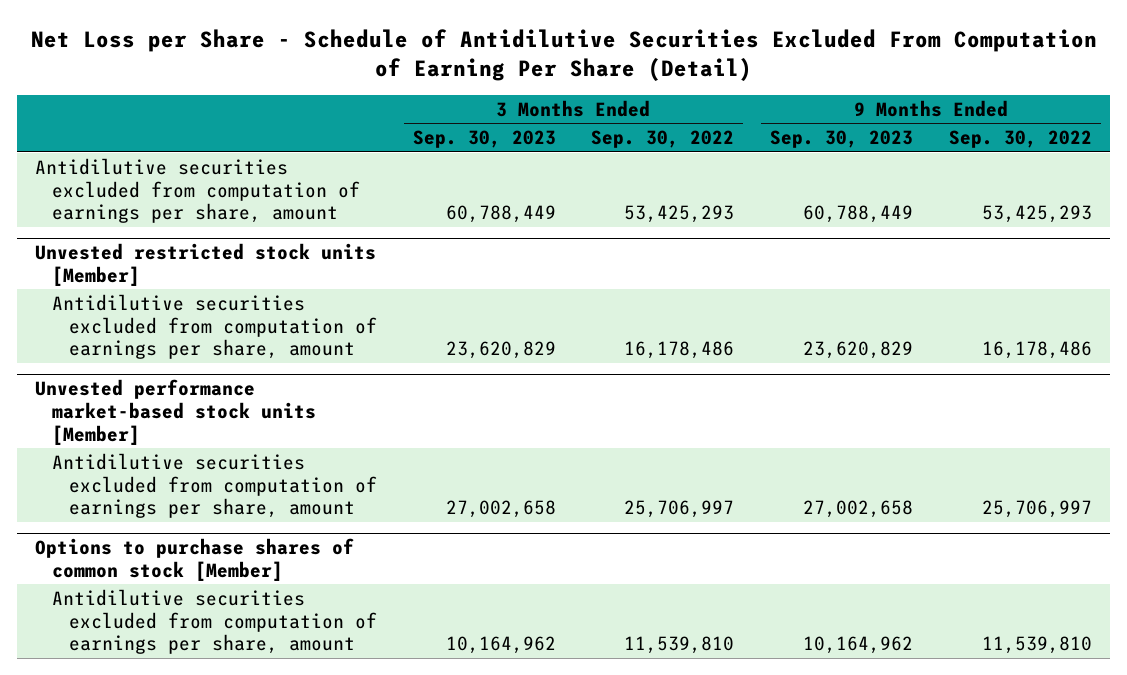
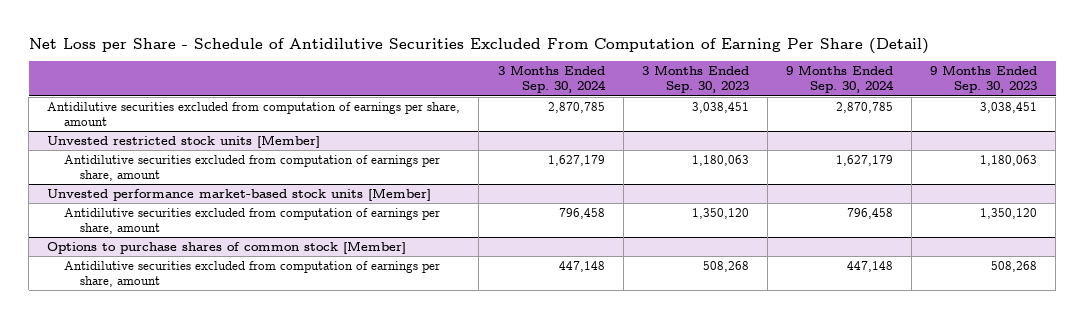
- | 3 Months Ended Sep. 30, 2023 | 3 Months Ended Sep. 30, 2022 | 9 Months Ended Sep. 30, 2023 | 9 Months Ended Sep. 30, 2022
+ | 3 Months Ended Sep. 30, 2024 | 3 Months Ended Sep. 30, 2023 | 9 Months Ended Sep. 30, 2024 | 9 Months Ended Sep. 30, 2023
- Antidilutive securities excluded from computation of earnings per share, amount | 60,788,449 | 53,425,293 | 60,788,449 | 53,425,293
+ Antidilutive securities excluded from computation of earnings per share, amount | 2,870,785 | 3,038,451 | 2,870,785 | 3,038,451
@ Unvested restricted stock units [Member]
- Antidilutive securities excluded from computation of earnings per share, amount | 23,620,829 | 16,178,486 | 23,620,829 | 16,178,486
+ Antidilutive securities excluded from computation of earnings per share, amount | 1,627,179 | 1,180,063 | 1,627,179 | 1,180,063
@ Unvested performance market-based stock units [Member]
- Antidilutive securities excluded from computation of earnings per share, amount | 27,002,658 | 25,706,997 | 27,002,658 | 25,706,997
+ Antidilutive securities excluded from computation of earnings per share, amount | 796,458 | 1,350,120 | 796,458 | 1,350,120
@ Options to purchase shares of common stock [Member]
- Antidilutive securities excluded from computation of earnings per share, amount | 10,164,962 | 11,539,810 | 10,164,962 | 11,539,810
+ Antidilutive securities excluded from computation of earnings per share, amount | 447,148 | 508,268 | 447,148 | 508,268

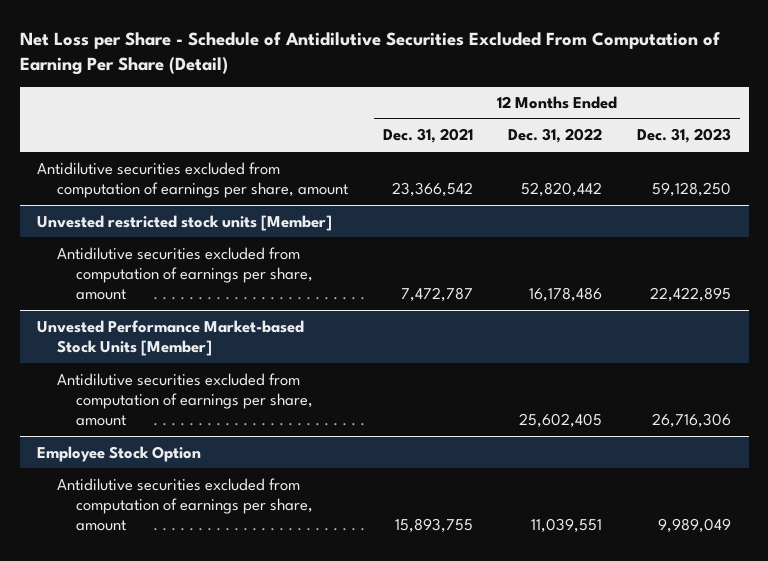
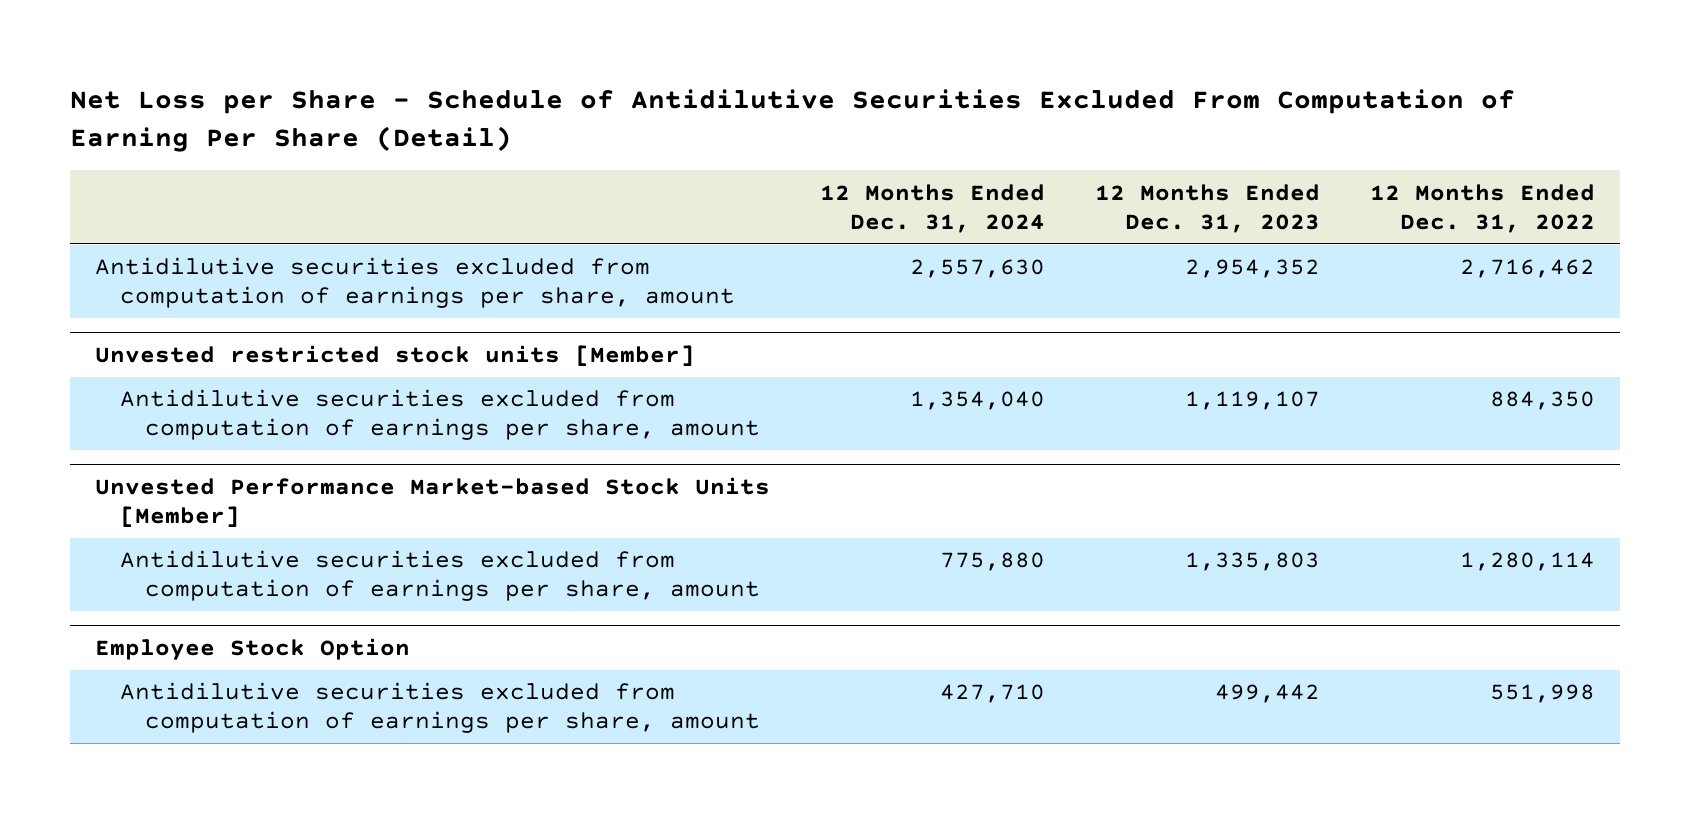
- | 12 Months Ended Dec. 31, 2021 | 12 Months Ended Dec. 31, 2022 | 12 Months Ended Dec. 31, 2023
+ | 12 Months Ended Dec. 31, 2024 | 12 Months Ended Dec. 31, 2023 | 12 Months Ended Dec. 31, 2022
- Antidilutive securities excluded from computation of earnings per share, amount | 23,366,542 | 52,820,442 | 59,128,250
+ Antidilutive securities excluded from computation of earnings per share, amount | 2,557,630 | 2,954,352 | 2,716,462
@ Unvested restricted stock units [Member]
- Antidilutive securities excluded from computation of earnings per share, amount | 7,472,787 | 16,178,486 | 22,422,895
+ Antidilutive securities excluded from computation of earnings per share, amount | 1,354,040 | 1,119,107 | 884,350
@ Unvested Performance Market-based Stock Units [Member]
- Antidilutive securities excluded from computation of earnings per share, amount | | 25,602,405 | 26,716,306
+ Antidilutive securities excluded from computation of earnings per share, amount | 775,880 | 1,335,803 | 1,280,114
@ Employee Stock Option
- Antidilutive securities excluded from computation of earnings per share, amount | 15,893,755 | 11,039,551 | 9,989,049
+ Antidilutive securities excluded from computation of earnings per share, amount | 427,710 | 499,442 | 551,998

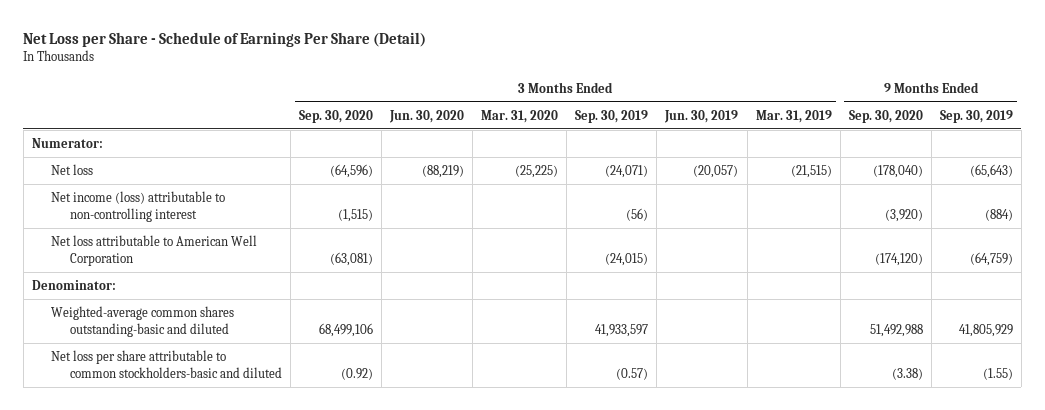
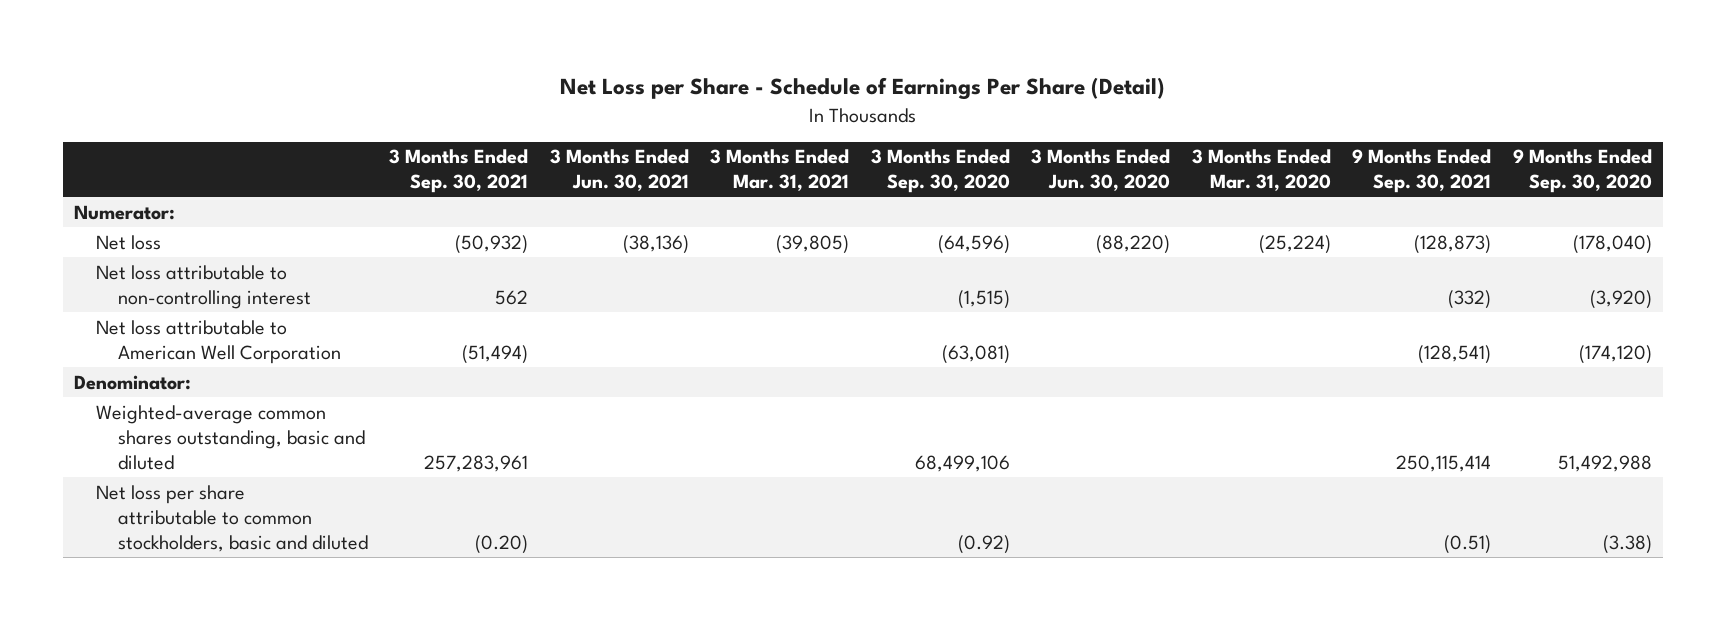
- | 3 Months Ended Sep. 30, 2020 | 3 Months Ended Jun. 30, 2020 | 3 Months Ended Mar. 31, 2020 | 3 Months Ended Sep. 30, 2019 | 3 Months Ended Jun. 30, 2019 | 3 Months Ended Mar. 31, 2019 | 9 Months Ended Sep. 30, 2020 | 9 Months Ended Sep. 30, 2019
+ | 3 Months Ended Sep. 30, 2021 | 3 Months Ended Jun. 30, 2021 | 3 Months Ended Mar. 31, 2021 | 3 Months Ended Sep. 30, 2020 | 3 Months Ended Jun. 30, 2020 | 3 Months Ended Mar. 31, 2020 | 9 Months Ended Sep. 30, 2021 | 9 Months Ended Sep. 30, 2020
- Net loss | (64,596) | (88,219) | (25,225) | (24,071) | (20,057) | (21,515) | (178,040) | (65,643)
- Net income (loss) attributable to non-controlling interest | (1,515) | | | (56) | | | (3,920) | (884)
+ Net loss | (50,932) | (38,136) | (39,805) | (64,596) | (88,220) | (25,224) | (128,873) | (178,040)
+ Net loss attributable to non-controlling interest | 562 | | | (1,515) | | | (332) | (3,920)
- Weighted-average common shares outstanding-basic and diluted | 68,499,106 | | | 41,933,597 | | | 51,492,988 | 41,805,929
- Net loss per share attributable to common stockholders-basic and diluted | (0.92) | | | (0.57) | | | (3.38) | (1.55)
+ Weighted-average common shares outstanding, basic and diluted | 257,283,961 | | | 68,499,106 | | | 250,115,414 | 51,492,988
+ Net loss per share attributable to common stockholders, basic and diluted | (0.20) | | | (0.92) | | | (0.51) | (3.38)

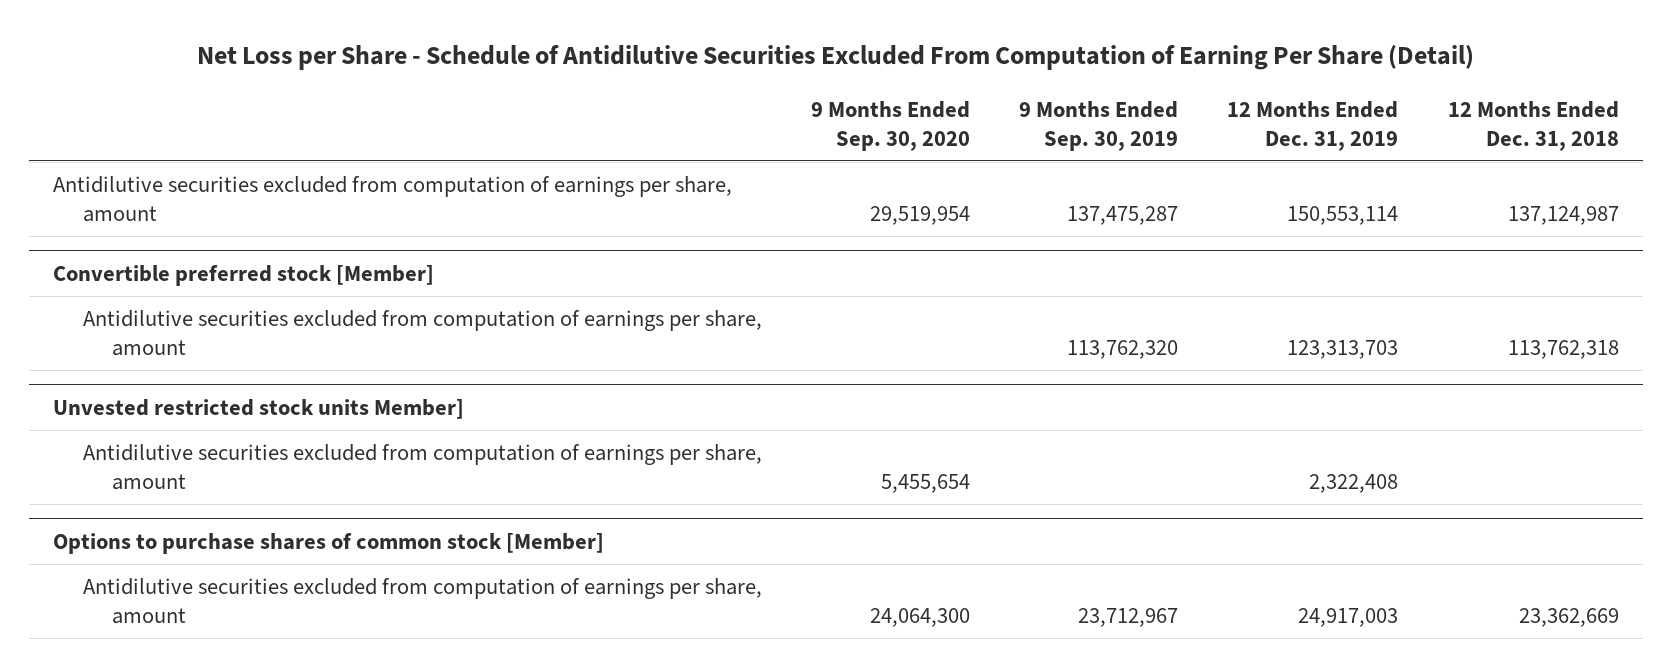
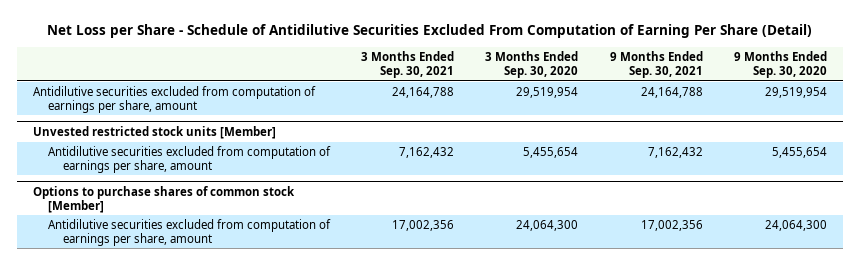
- | 9 Months Ended Sep. 30, 2020 | 9 Months Ended Sep. 30, 2019 | 12 Months Ended Dec. 31, 2019 | 12 Months Ended Dec. 31, 2018
+ | 3 Months Ended Sep. 30, 2021 | 3 Months Ended Sep. 30, 2020 | 9 Months Ended Sep. 30, 2021 | 9 Months Ended Sep. 30, 2020
- Convertible preferred stock [Member]
- Antidilutive securities excluded from computation of earnings per share, amount | | 113,762,320 | 123,313,703 | 113,762,318
- Unvested restricted stock units Member]
+ Unvested restricted stock units [Member]

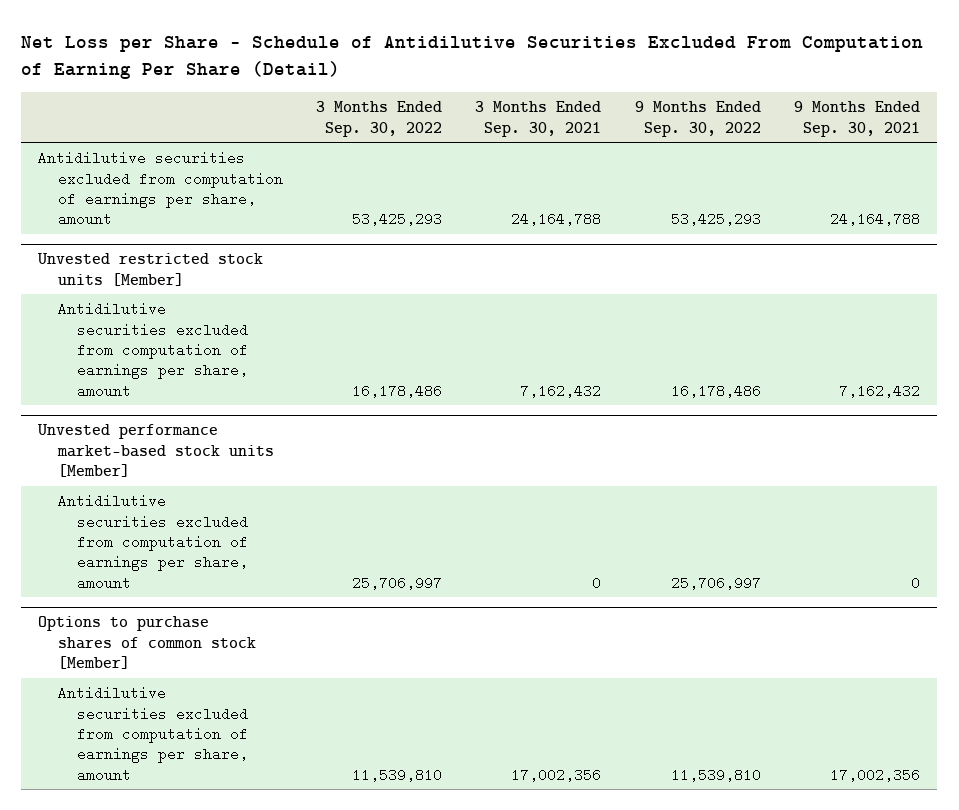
- | 3 Months Ended Sep. 30, 2021 | 3 Months Ended Sep. 30, 2020 | 9 Months Ended Sep. 30, 2021 | 9 Months Ended Sep. 30, 2020
+ | 3 Months Ended Sep. 30, 2022 | 3 Months Ended Sep. 30, 2021 | 9 Months Ended Sep. 30, 2022 | 9 Months Ended Sep. 30, 2021
+ Unvested performance market-based stock units [Member]
+ Antidilutive securities excluded from computation of earnings per share, amount | 25,706,997 | 0 | 25,706,997 | 0

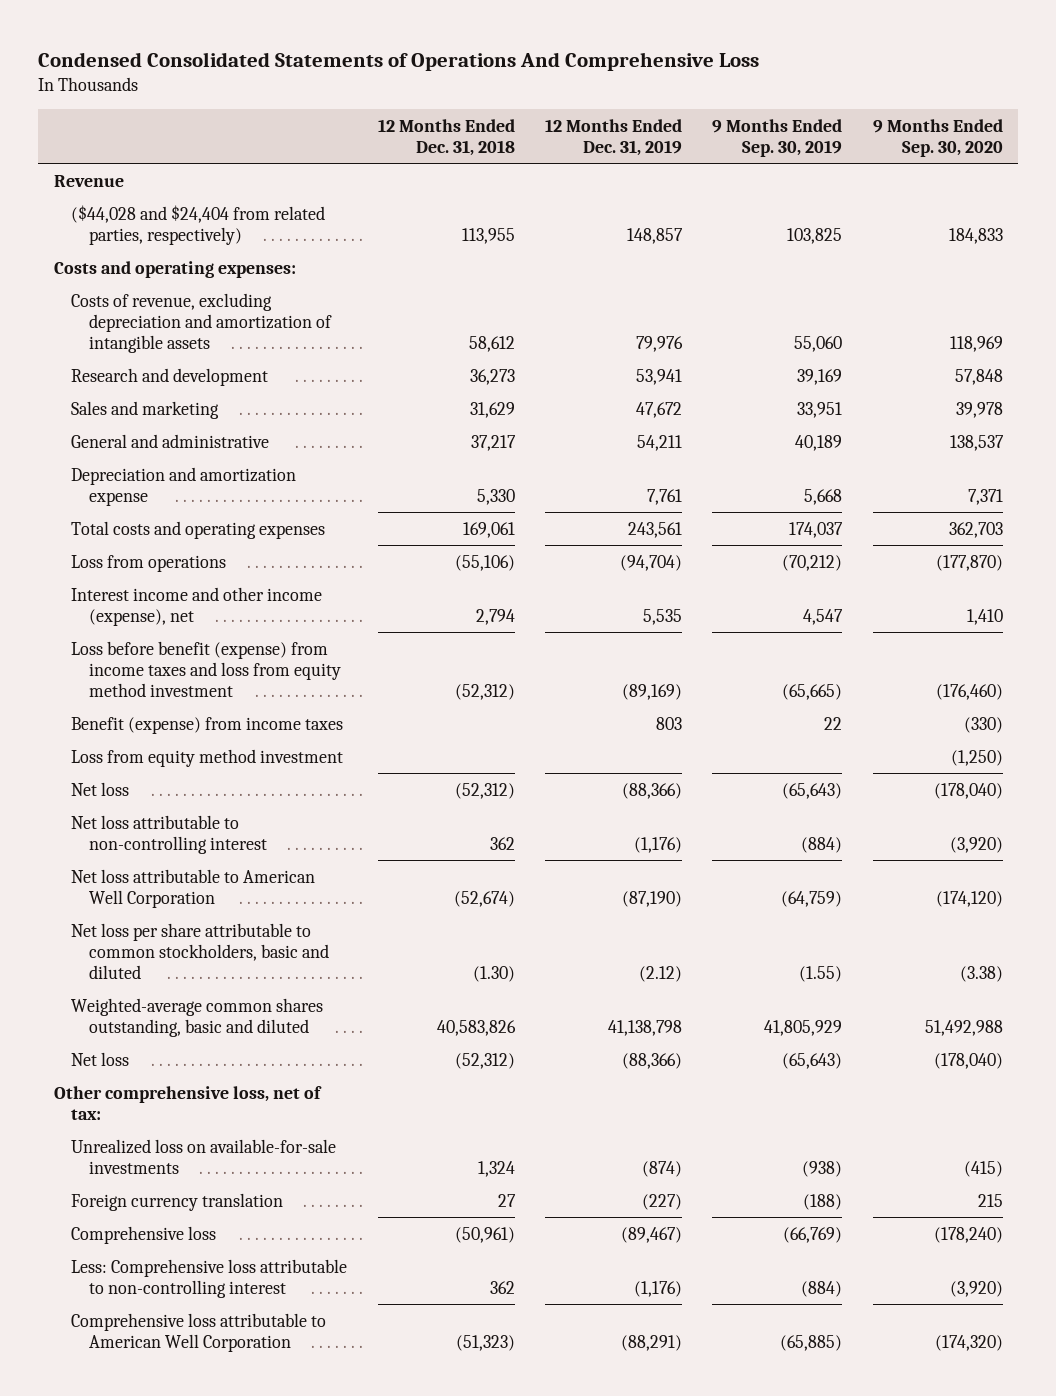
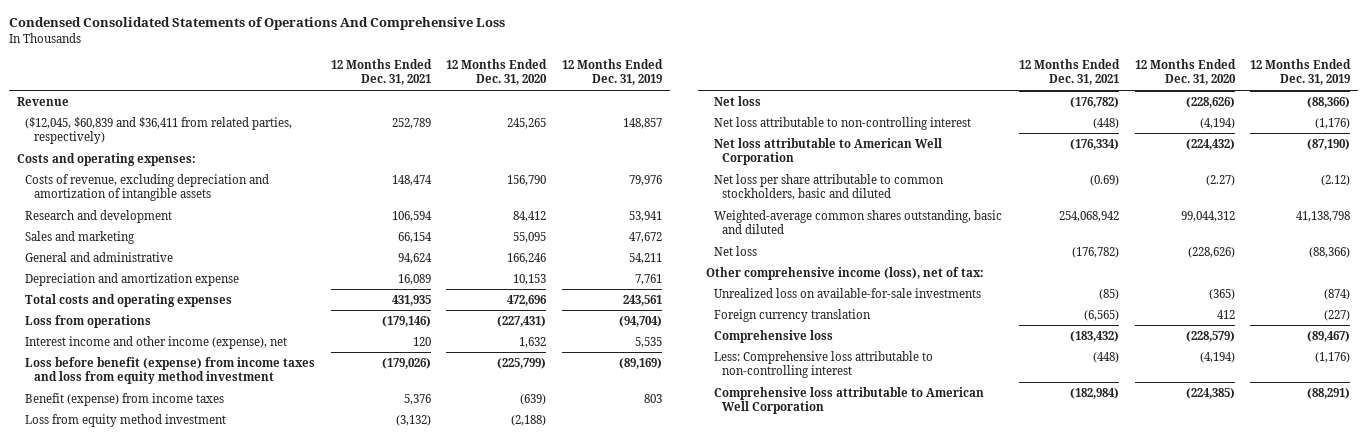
- | 12 Months Ended Dec. 31, 2018 | 12 Months Ended Dec. 31, 2019 | 9 Months Ended Sep. 30, 2019 | 9 Months Ended Sep. 30, 2020
+ | 12 Months Ended Dec. 31, 2021 | 12 Months Ended Dec. 31, 2020 | 12 Months Ended Dec. 31, 2019
- ($44,028 and $24,404 from related parties, respectively) | 113,955 | 148,857 | 103,825 | 184,833
+ ($12,045, $60,839 and $36,411 from related parties, respectively) | 252,789 | 245,265 | 148,857
- Other comprehensive loss, net of tax:
+ Other comprehensive income (loss), net of tax:

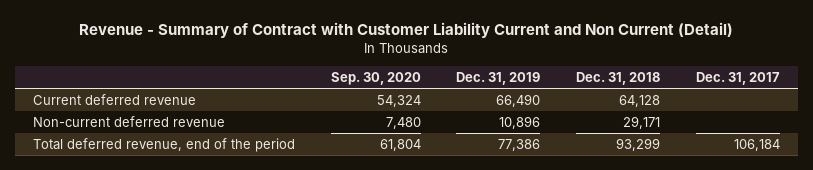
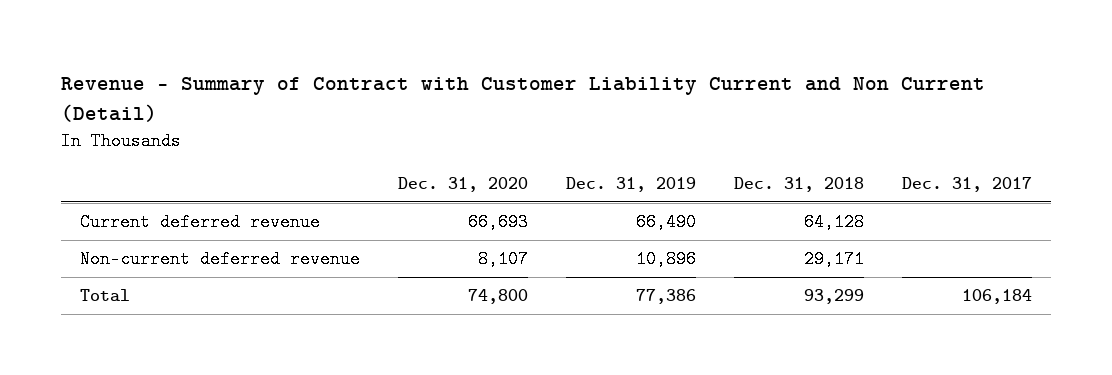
- | Sep. 30, 2020 | Dec. 31, 2019 | Dec. 31, 2018 | Dec. 31, 2017
+ | Dec. 31, 2020 | Dec. 31, 2019 | Dec. 31, 2018 | Dec. 31, 2017
- Total deferred revenue, end of the period | 61,804 | 77,386 | 93,299 | 106,184
+ Total | 74,800 | 77,386 | 93,299 | 106,184

